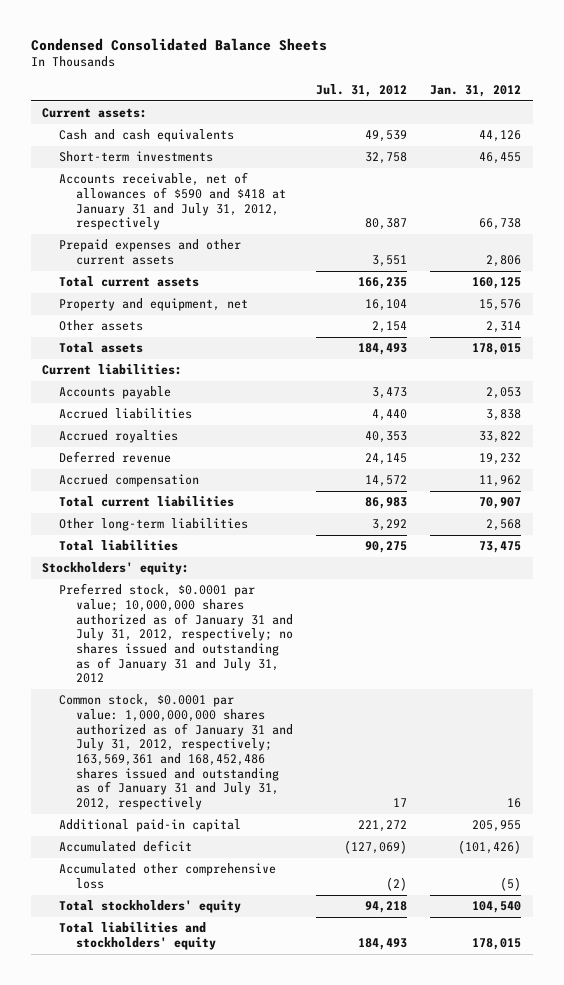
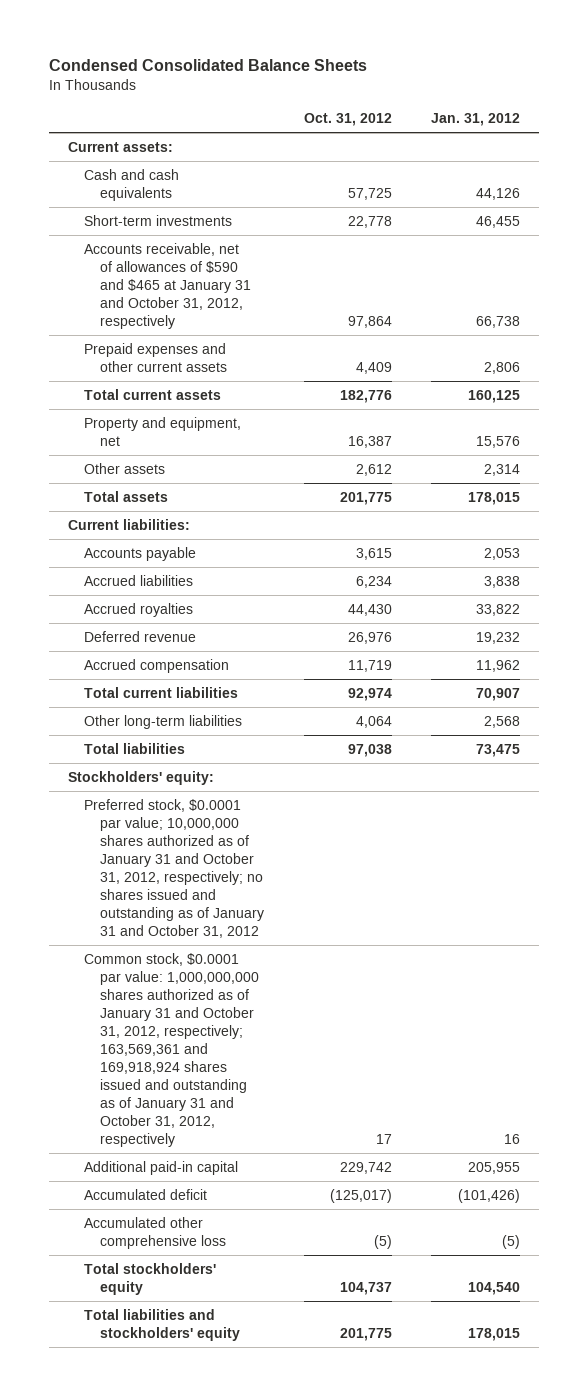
- | Jul. 31, 2012 | Jan. 31, 2012
+ | Oct. 31, 2012 | Jan. 31, 2012
- Accounts receivable, net of allowances of $590 and $418 at January 31 and July 31, 2012, respectively | 80,387 | 66,738
+ Accounts receivable, net of allowances of $590 and $465 at January 31 and October 31, 2012, respectively | 97,864 | 66,738
- Preferred stock, $0.0001 par value; 10,000,000 shares authorized as of January 31 and July 31, 2012, respectively; no shares issued and outstanding as of January 31 and July 31, 2012
- Common stock, $0.0001 par value: 1,000,000,000 shares authorized as of January 31 and July 31, 2012, respectively; 163,569,361 and 168,452,486 shares issued and outstanding as of January 31 and July 31, 2012, respectively | 17 | 16
+ Preferred stock, $0.0001 par value; 10,000,000 shares authorized as of January 31 and October 31, 2012, respectively; no shares issued and outstanding as of January 31 and October 31, 2012
+ Common stock, $0.0001 par value: 1,000,000,000 shares authorized as of January 31 and October 31, 2012, respectively; 163,569,361 and 169,918,924 shares issued and outstanding as of January 31 and October 31, 2012, respectively | 17 | 16

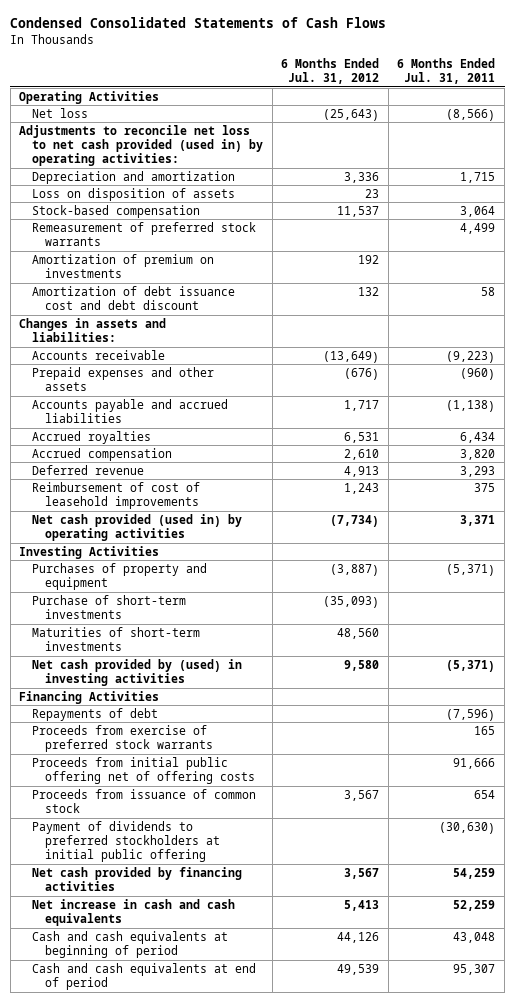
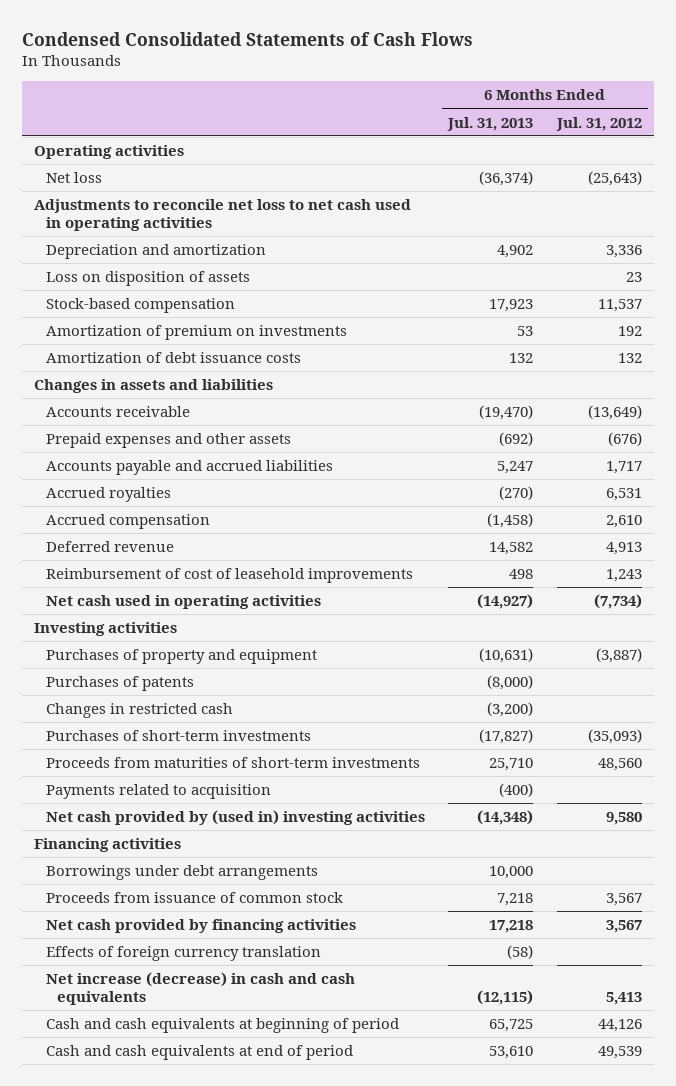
- | 6 Months Ended Jul. 31, 2012 | 6 Months Ended Jul. 31, 2011
+ | 6 Months Ended Jul. 31, 2013 | 6 Months Ended Jul. 31, 2012
- Operating Activities
+ Operating activities
- Adjustments to reconcile net loss to net cash provided (used in) by operating activities:
+ Adjustments to reconcile net loss to net cash used in operating activities
- Remeasurement of preferred stock warrants | | 4,499
- Amortization of debt issuance cost and debt discount | 132 | 58
- Changes in assets and liabilities:
+ Amortization of debt issuance costs | 132 | 132
+ Changes in assets and liabilities
- Net cash provided (used in) by operating activities | (7,734) | 3,371
- Investing Activities
+ Net cash used in operating activities | (14,927) | (7,734)
+ Investing activities
- Purchase of short-term investments | (35,093) |
- Maturities of short-term investments | 48,560 |
- Net cash provided by (used) in investing activities | 9,580 | (5,371)
- Financing Activities
- Repayments of debt | | (7,596)
- Proceeds from exercise of preferred stock warrants | | 165
- Proceeds from initial public offering net of offering costs | | 91,666
+ Purchases of patents | (8,000) |
+ Changes in restricted cash | (3,200) |
+ Purchases of short-term investments | (17,827) | (35,093)
+ Proceeds from maturities of short-term investments | 25,710 | 48,560
+ Payments related to acquisition | (400) |
+ Net cash provided by (used in) investing activities | (14,348) | 9,580
+ Financing activities
+ Borrowings under debt arrangements | 10,000 |
- Payment of dividends to preferred stockholders at initial public offering | | (30,630)
- Net increase in cash and cash equivalents | 5,413 | 52,259
+ Effects of foreign currency translation | (58) |
+ Net increase (decrease) in cash and cash equivalents | (12,115) | 5,413

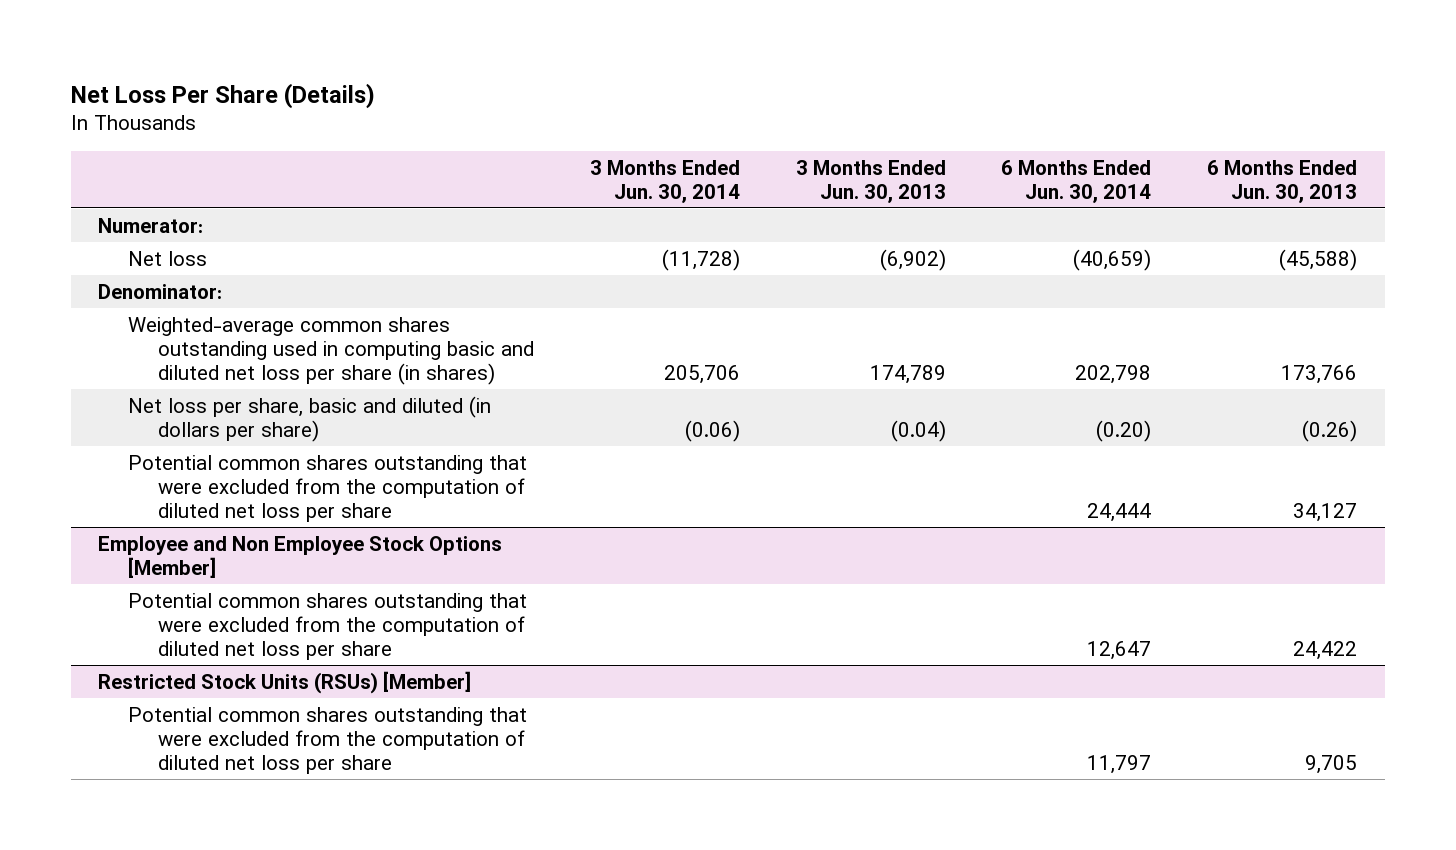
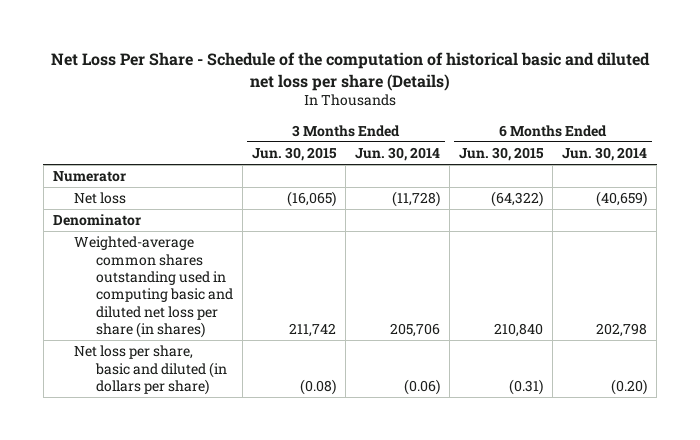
- Net Loss Per Share (Details)
+ Net Loss Per Share - Schedule of the computation of historical basic and diluted net loss per share (Details)
- | 3 Months Ended Jun. 30, 2014 | 3 Months Ended Jun. 30, 2013 | 6 Months Ended Jun. 30, 2014 | 6 Months Ended Jun. 30, 2013
+ | 3 Months Ended Jun. 30, 2015 | 3 Months Ended Jun. 30, 2014 | 6 Months Ended Jun. 30, 2015 | 6 Months Ended Jun. 30, 2014
- Numerator:
+ Numerator
- Denominator:
+ Denominator
- Potential common shares outstanding that were excluded from the computation of diluted net loss per share | | | 24,444 | 34,127
- Employee and Non Employee Stock Options [Member]
- Potential common shares outstanding that were excluded from the computation of diluted net loss per share | | | 12,647 | 24,422
- Restricted Stock Units (RSUs) [Member]
- Potential common shares outstanding that were excluded from the computation of diluted net loss per share | | | 11,797 | 9,705

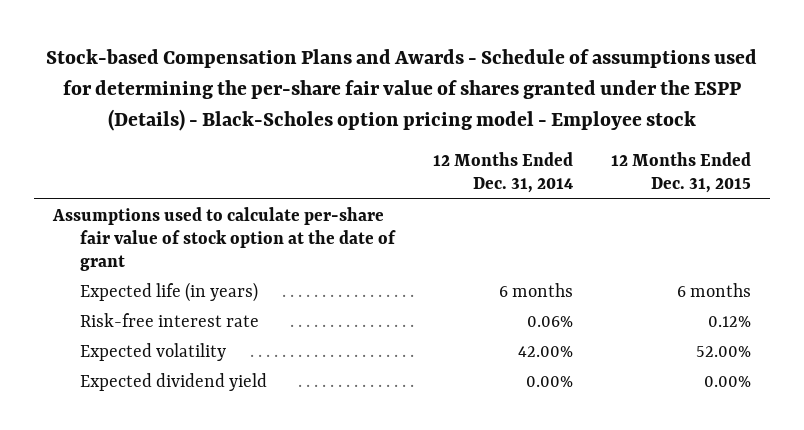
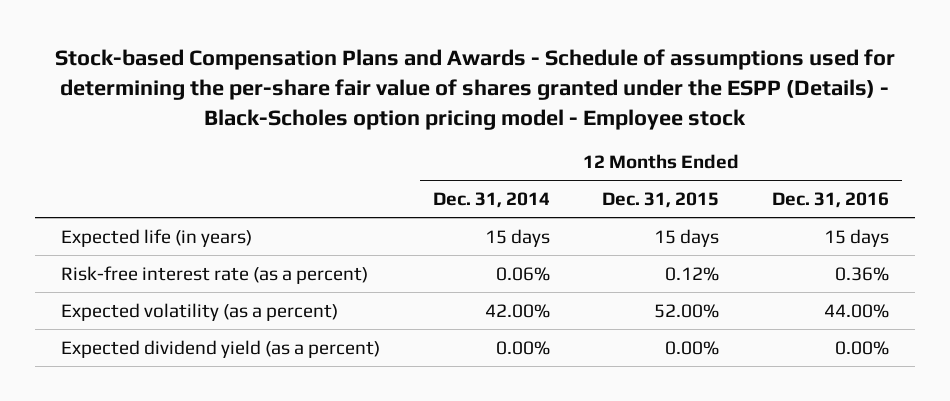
- | 12 Months Ended Dec. 31, 2014 | 12 Months Ended Dec. 31, 2015
+ | 12 Months Ended Dec. 31, 2014 | 12 Months Ended Dec. 31, 2015 | 12 Months Ended Dec. 31, 2016
- Assumptions used to calculate per-share fair value of stock option at the date of grant
- Expected life (in years) | 6 months | 6 months
- Risk-free interest rate | 0.06% | 0.12%
- Expected volatility | 42.00% | 52.00%
- Expected dividend yield | 0.00% | 0.00%
+ Expected life (in years) | 15 days | 15 days | 15 days
+ Risk-free interest rate (as a percent) | 0.06% | 0.12% | 0.36%
+ Expected volatility (as a percent) | 42.00% | 52.00% | 44.00%
+ Expected dividend yield (as a percent) | 0.00% | 0.00% | 0.00%

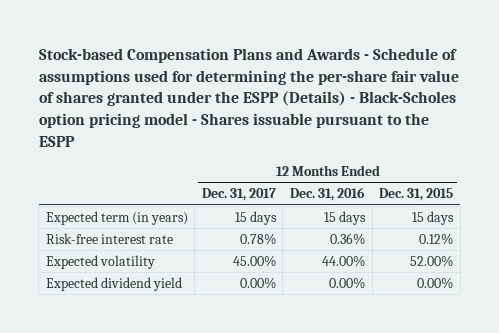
- Stock-based Compensation Plans and Awards - Schedule of assumptions used for determining the per-share fair value of shares granted under the ESPP (Details) - Black-Scholes option pricing model - Employee stock
+ Stock-based Compensation Plans and Awards - Schedule of assumptions used for determining the per-share fair value of shares granted under the ESPP (Details) - Black-Scholes option pricing model - Shares issuable pursuant to the ESPP
- | 12 Months Ended Dec. 31, 2014 | 12 Months Ended Dec. 31, 2015 | 12 Months Ended Dec. 31, 2016
+ | 12 Months Ended Dec. 31, 2017 | 12 Months Ended Dec. 31, 2016 | 12 Months Ended Dec. 31, 2015
- Expected life (in years) | 15 days | 15 days | 15 days
- Risk-free interest rate (as a percent) | 0.06% | 0.12% | 0.36%
- Expected volatility (as a percent) | 42.00% | 52.00% | 44.00%
- Expected dividend yield (as a percent) | 0.00% | 0.00% | 0.00%
+ Expected term (in years) | 15 days | 15 days | 15 days
+ Risk-free interest rate | 0.78% | 0.36% | 0.12%
+ Expected volatility | 45.00% | 44.00% | 52.00%
+ Expected dividend yield | 0.00% | 0.00% | 0.00%

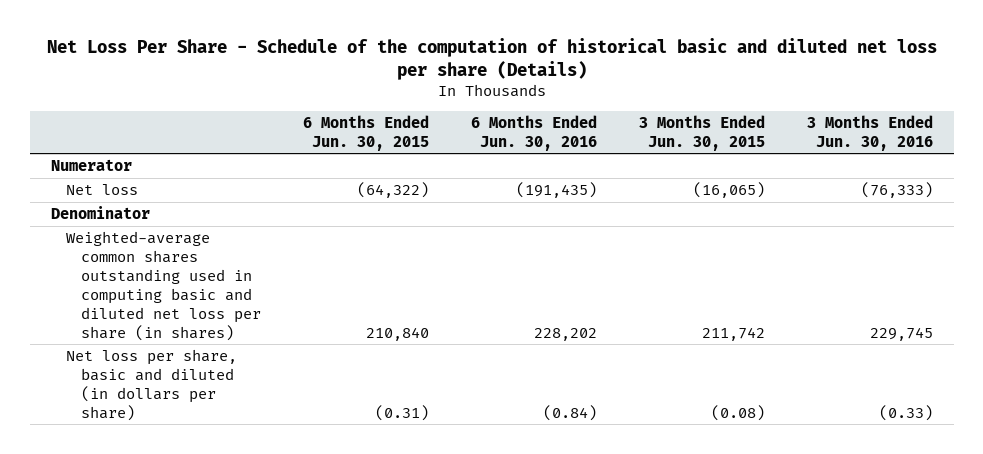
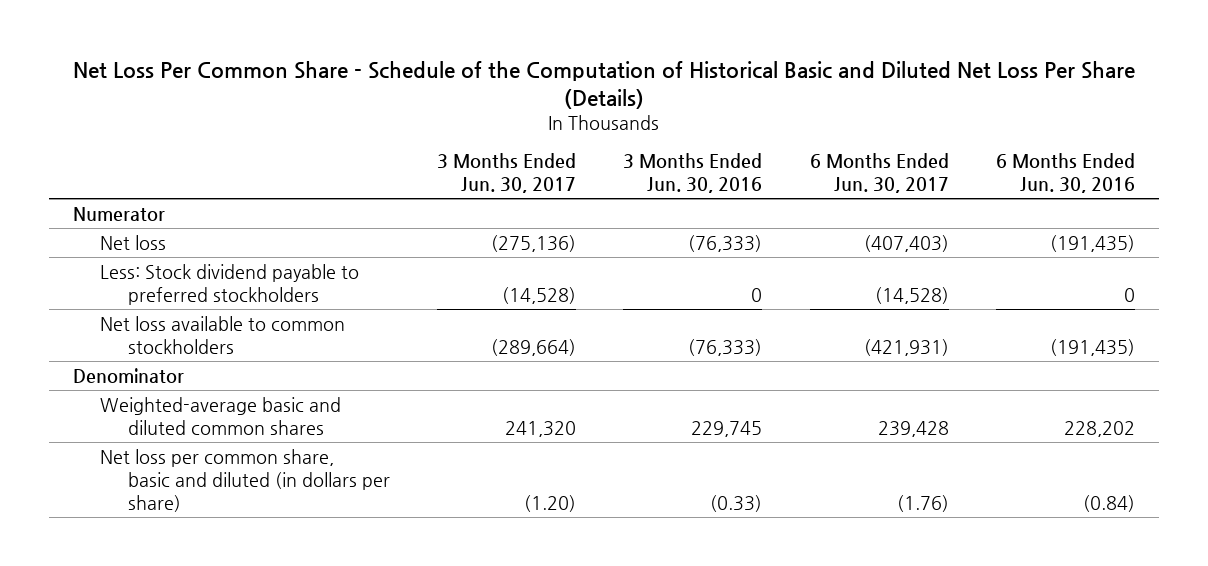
- Net Loss Per Share - Schedule of the computation of historical basic and diluted net loss per share (Details)
+ Net Loss Per Common Share - Schedule of the Computation of Historical Basic and Diluted Net Loss Per Share (Details)
- | 6 Months Ended Jun. 30, 2015 | 6 Months Ended Jun. 30, 2016 | 3 Months Ended Jun. 30, 2015 | 3 Months Ended Jun. 30, 2016
+ | 3 Months Ended Jun. 30, 2017 | 3 Months Ended Jun. 30, 2016 | 6 Months Ended Jun. 30, 2017 | 6 Months Ended Jun. 30, 2016
+ Less: Stock dividend payable to preferred stockholders | (14,528) | 0 | (14,528) | 0
+ Net loss available to common stockholders | (289,664) | (76,333) | (421,931) | (191,435)
- Weighted-average common shares outstanding used in computing basic and diluted net loss per share (in shares) | 210,840 | 228,202 | 211,742 | 229,745
- Net loss per share, basic and diluted (in dollars per share) | (0.31) | (0.84) | (0.08) | (0.33)
+ Weighted-average basic and diluted common shares | 241,320 | 229,745 | 239,428 | 228,202
+ Net loss per common share, basic and diluted (in dollars per share) | (1.20) | (0.33) | (1.76) | (0.84)

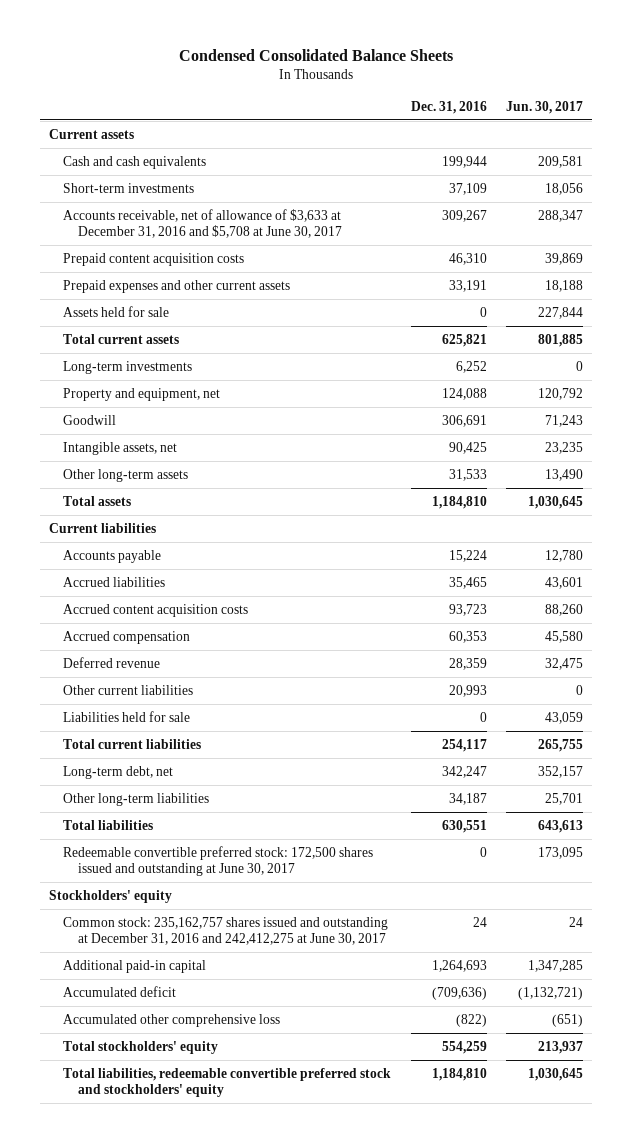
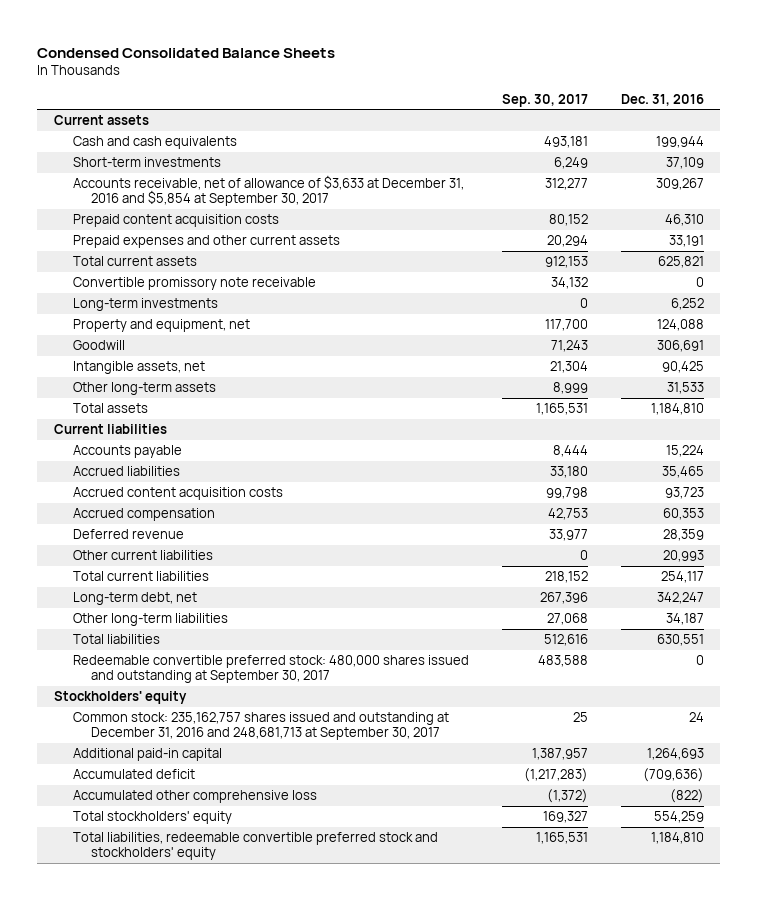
- | Dec. 31, 2016 | Jun. 30, 2017
+ | Sep. 30, 2017 | Dec. 31, 2016
- Accounts receivable, net of allowance of $3,633 at December 31, 2016 and $5,708 at June 30, 2017 | 309,267 | 288,347
+ Accounts receivable, net of allowance of $3,633 at December 31, 2016 and $5,854 at September 30, 2017 | 312,277 | 309,267
- Assets held for sale | 0 | 227,844
+ Convertible promissory note receivable | 34,132 | 0
- Liabilities held for sale | 0 | 43,059
- Redeemable convertible preferred stock: 172,500 shares issued and outstanding at June 30, 2017 | 0 | 173,095
+ Redeemable convertible preferred stock: 480,000 shares issued and outstanding at September 30, 2017 | 483,588 | 0
- Common stock: 235,162,757 shares issued and outstanding at December 31, 2016 and 242,412,275 at June 30, 2017 | 24 | 24
+ Common stock: 235,162,757 shares issued and outstanding at December 31, 2016 and 248,681,713 at September 30, 2017 | 25 | 24

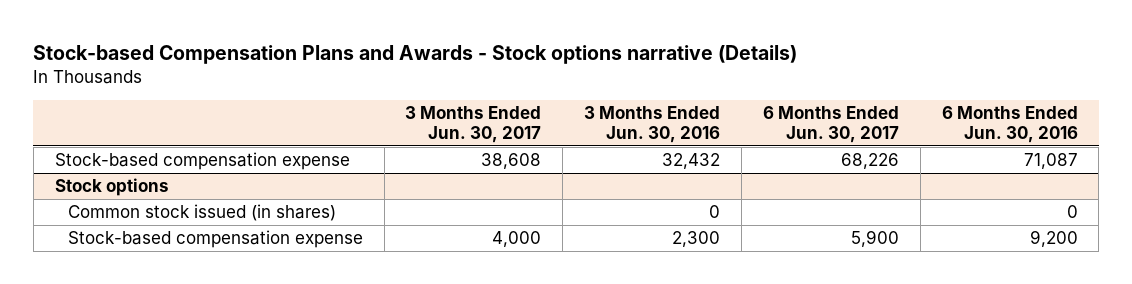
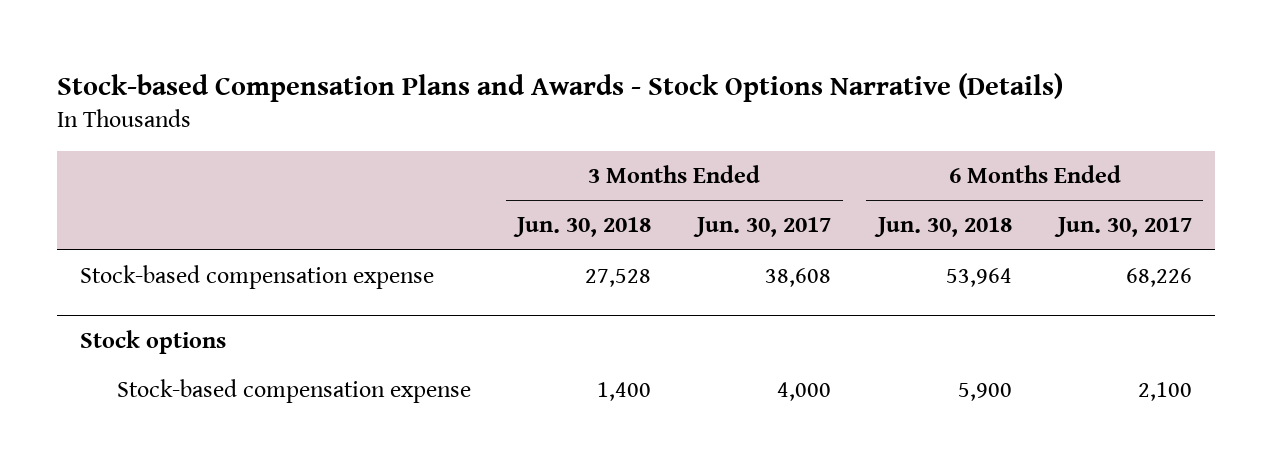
- Stock-based Compensation Plans and Awards - Stock options narrative (Details)
+ Stock-based Compensation Plans and Awards - Stock Options Narrative (Details)
- | 3 Months Ended Jun. 30, 2017 | 3 Months Ended Jun. 30, 2016 | 6 Months Ended Jun. 30, 2017 | 6 Months Ended Jun. 30, 2016
+ | 3 Months Ended Jun. 30, 2018 | 3 Months Ended Jun. 30, 2017 | 6 Months Ended Jun. 30, 2018 | 6 Months Ended Jun. 30, 2017
@ Stock options
- Common stock issued (in shares) | | 0 | | 0
- Stock-based compensation expense | 4,000 | 2,300 | 5,900 | 9,200
+ Stock-based compensation expense | 1,400 | 4,000 | 5,900 | 2,100

